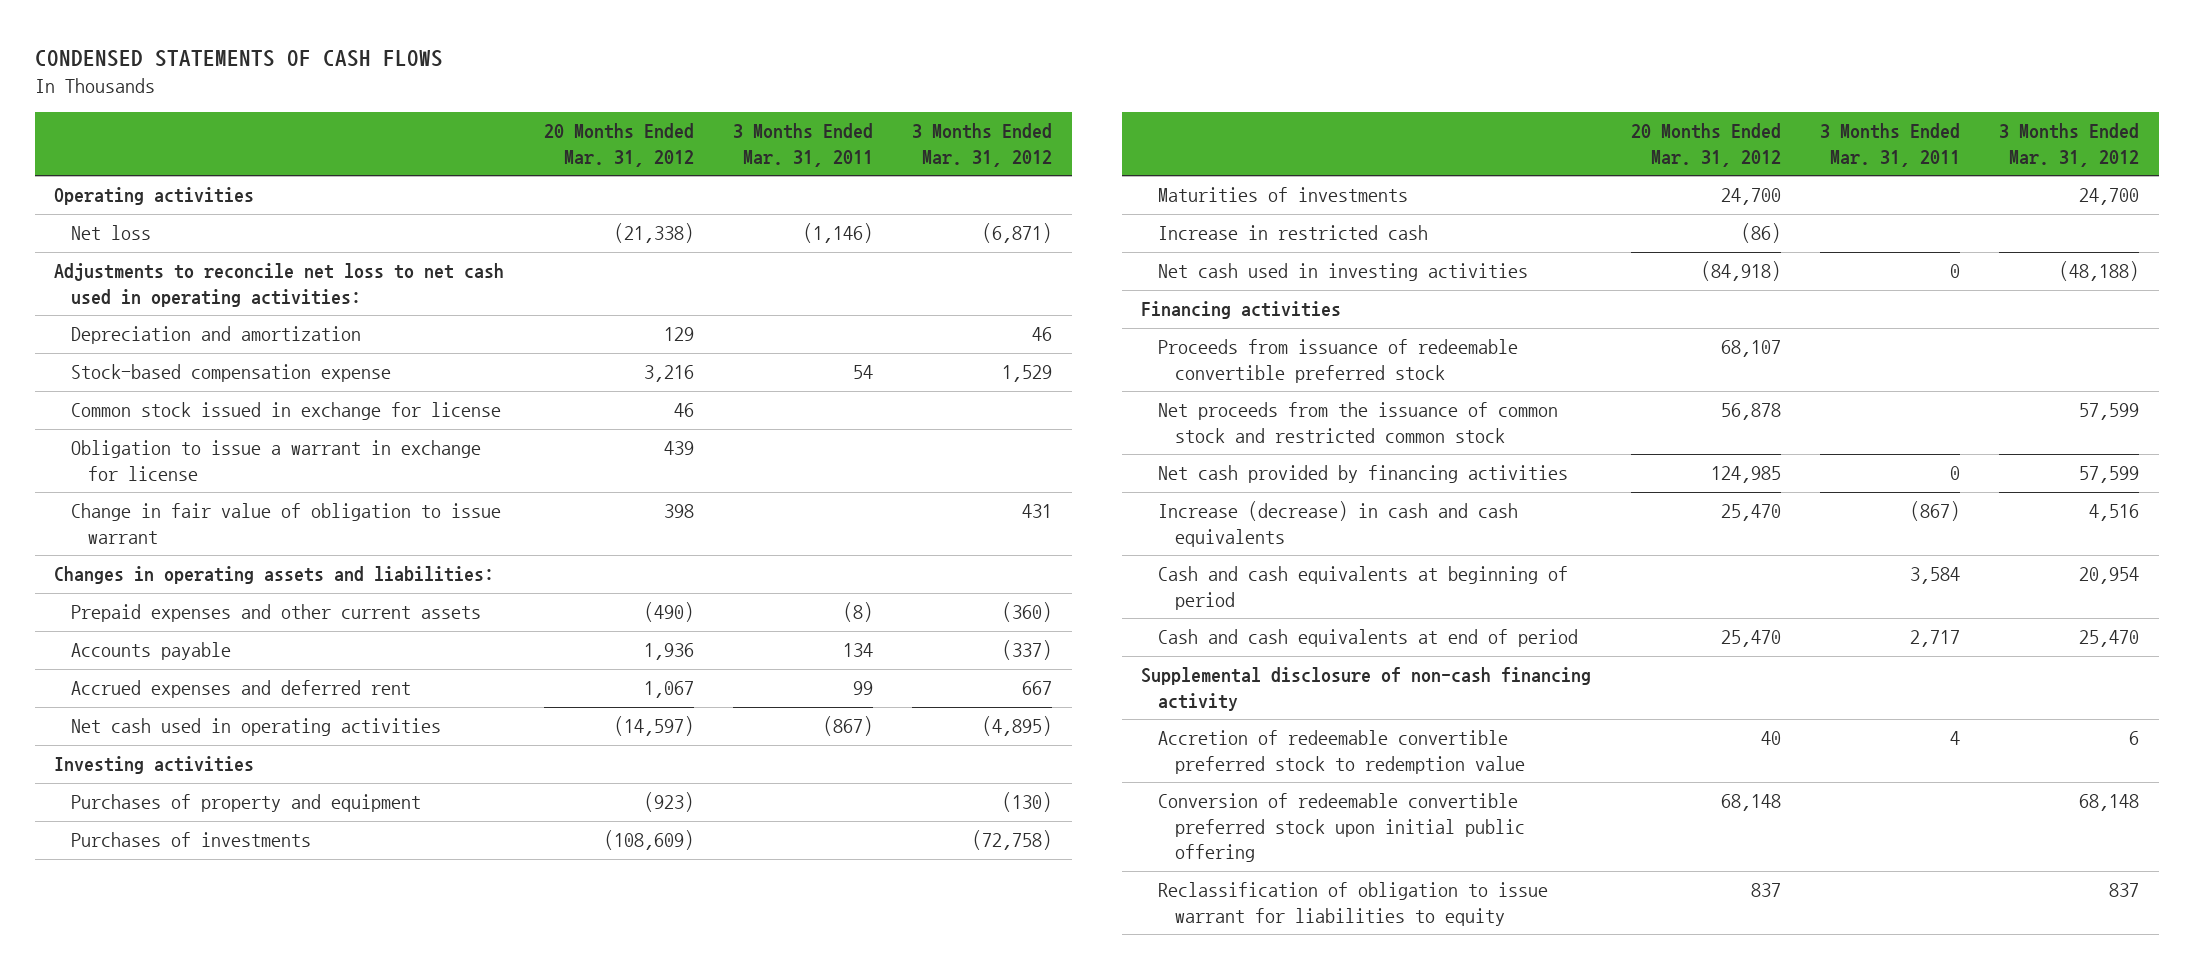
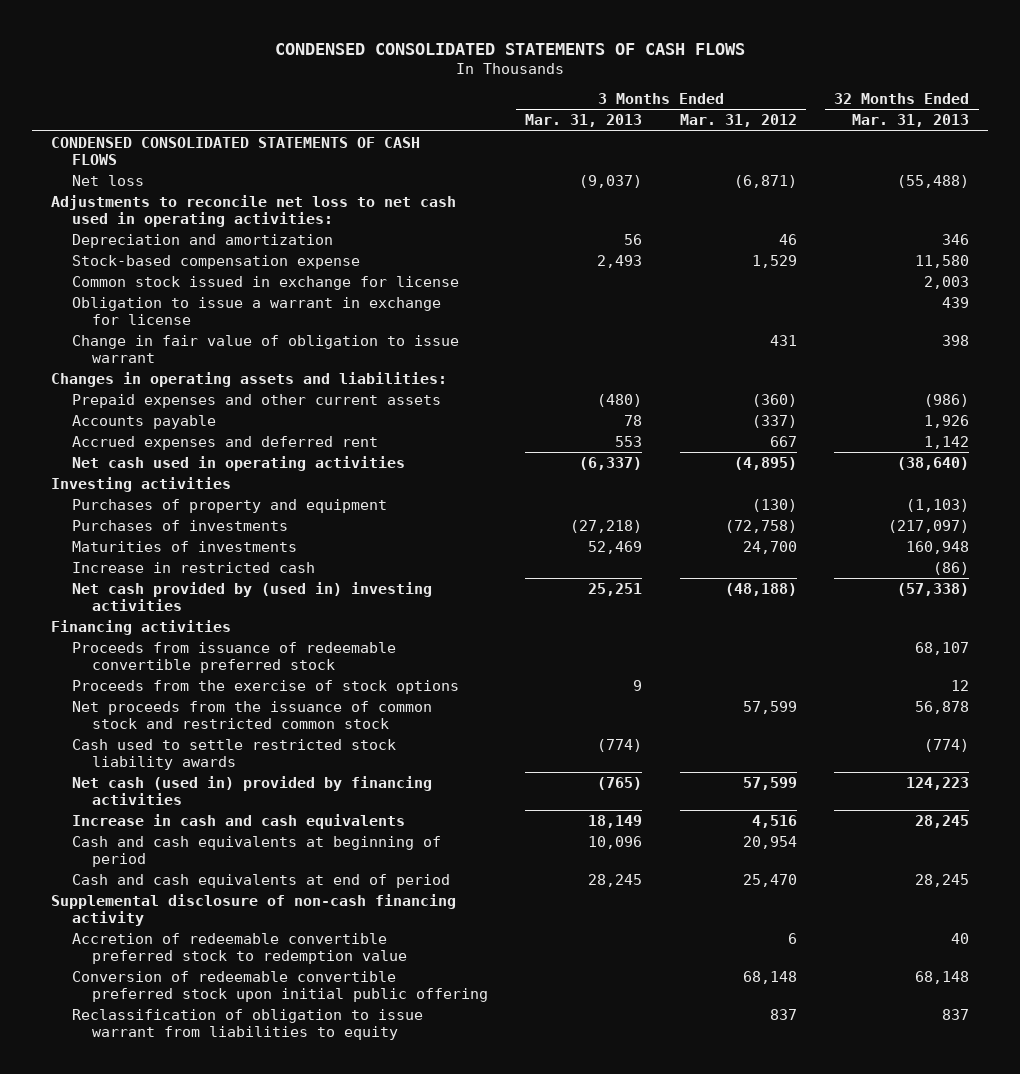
- CONDENSED STATEMENTS OF CASH FLOWS
+ CONDENSED CONSOLIDATED STATEMENTS OF CASH FLOWS
- | 20 Months Ended Mar. 31, 2012 | 3 Months Ended Mar. 31, 2011 | 3 Months Ended Mar. 31, 2012
+ | 3 Months Ended Mar. 31, 2013 | 3 Months Ended Mar. 31, 2012 | 32 Months Ended Mar. 31, 2013
- Operating activities
+ CONDENSED CONSOLIDATED STATEMENTS OF CASH FLOWS
- Net cash used in investing activities | (84,918) | 0 | (48,188)
+ Net cash provided by (used in) investing activities | 25,251 | (48,188) | (57,338)
+ Proceeds from the exercise of stock options | 9 | | 12
- Net cash provided by financing activities | 124,985 | 0 | 57,599
- Increase (decrease) in cash and cash equivalents | 25,470 | (867) | 4,516
+ Cash used to settle restricted stock liability awards | (774) | | (774)
+ Net cash (used in) provided by financing activities | (765) | 57,599 | 124,223
+ Increase in cash and cash equivalents | 18,149 | 4,516 | 28,245
- Reclassification of obligation to issue warrant for liabilities to equity | 837 | | 837
+ Reclassification of obligation to issue warrant from liabilities to equity | | 837 | 837

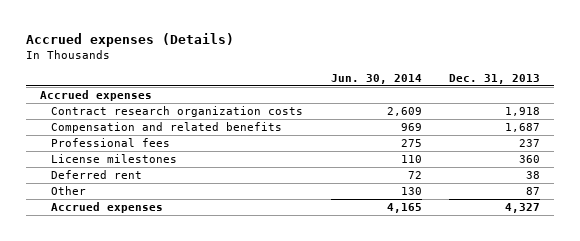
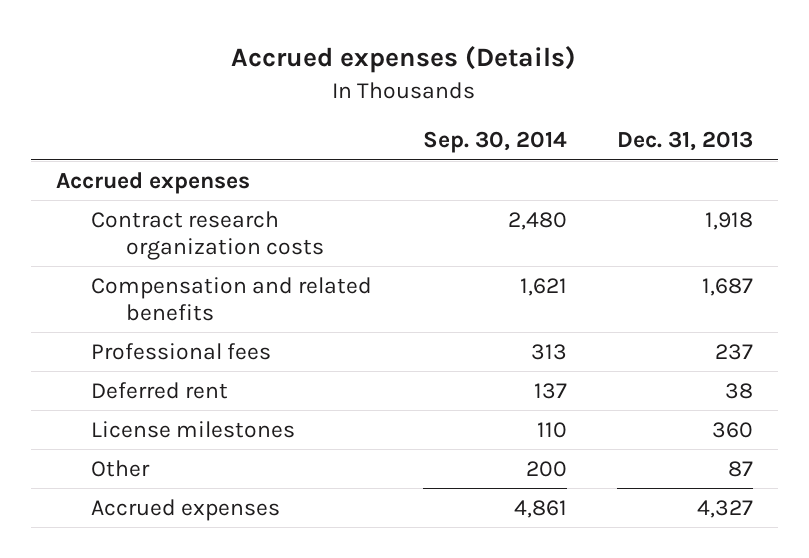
- | Jun. 30, 2014 | Dec. 31, 2013
+ | Sep. 30, 2014 | Dec. 31, 2013
moved down: License milestones | 110 | 360

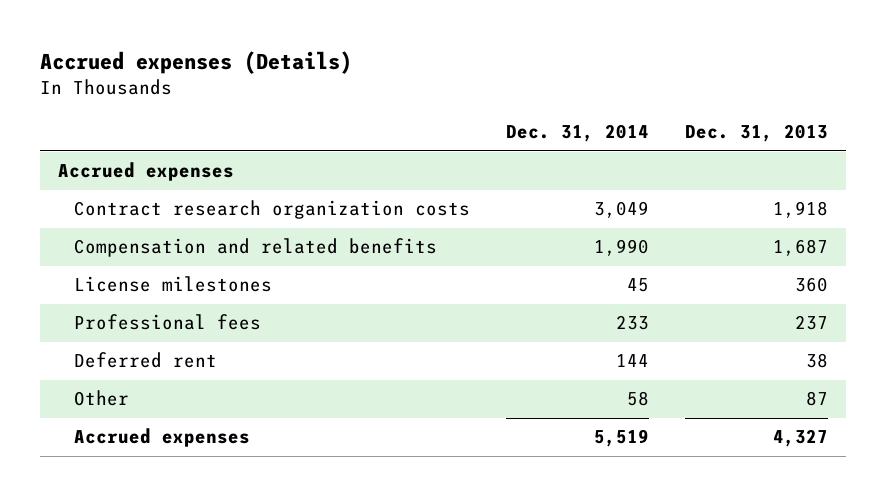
- | Sep. 30, 2014 | Dec. 31, 2013
+ | Dec. 31, 2014 | Dec. 31, 2013
moved up: License milestones | 45 | 360

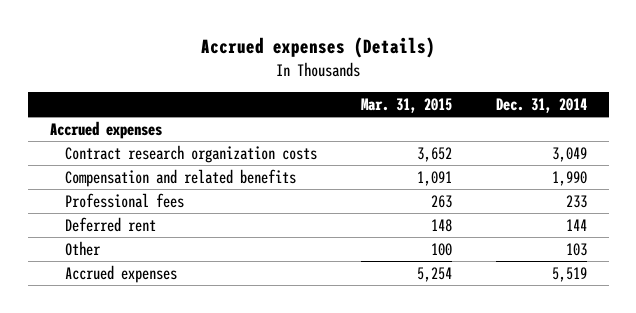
- | Dec. 31, 2014 | Dec. 31, 2013
+ | Mar. 31, 2015 | Dec. 31, 2014
- License milestones | 45 | 360
- Other | 58 | 87
+ Other | 100 | 103

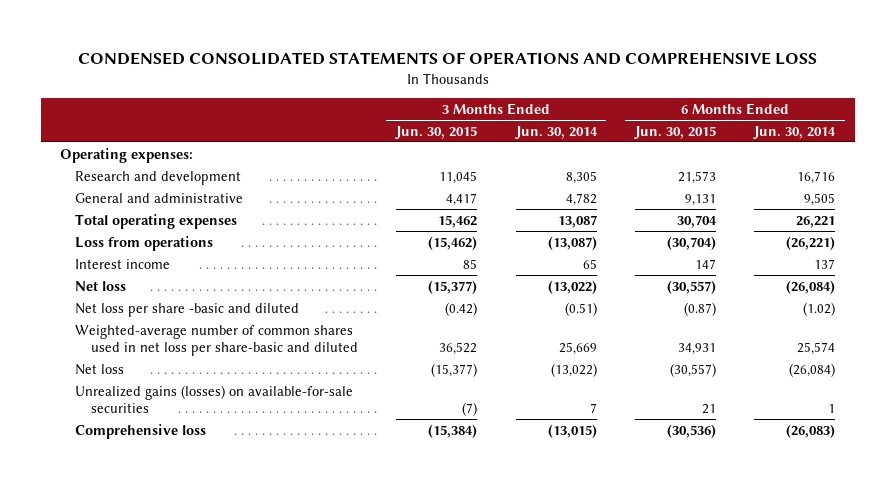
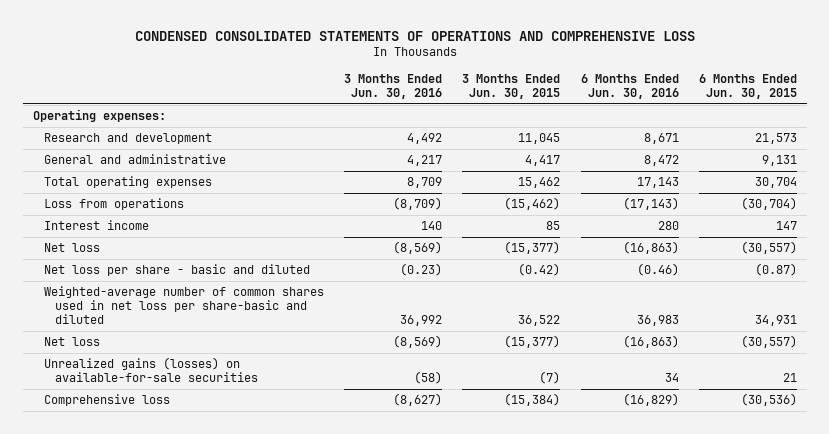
- | 3 Months Ended Jun. 30, 2015 | 3 Months Ended Jun. 30, 2014 | 6 Months Ended Jun. 30, 2015 | 6 Months Ended Jun. 30, 2014
+ | 3 Months Ended Jun. 30, 2016 | 3 Months Ended Jun. 30, 2015 | 6 Months Ended Jun. 30, 2016 | 6 Months Ended Jun. 30, 2015
- Net loss per share -basic and diluted | (0.42) | (0.51) | (0.87) | (1.02)
+ Net loss per share - basic and diluted | (0.23) | (0.42) | (0.46) | (0.87)

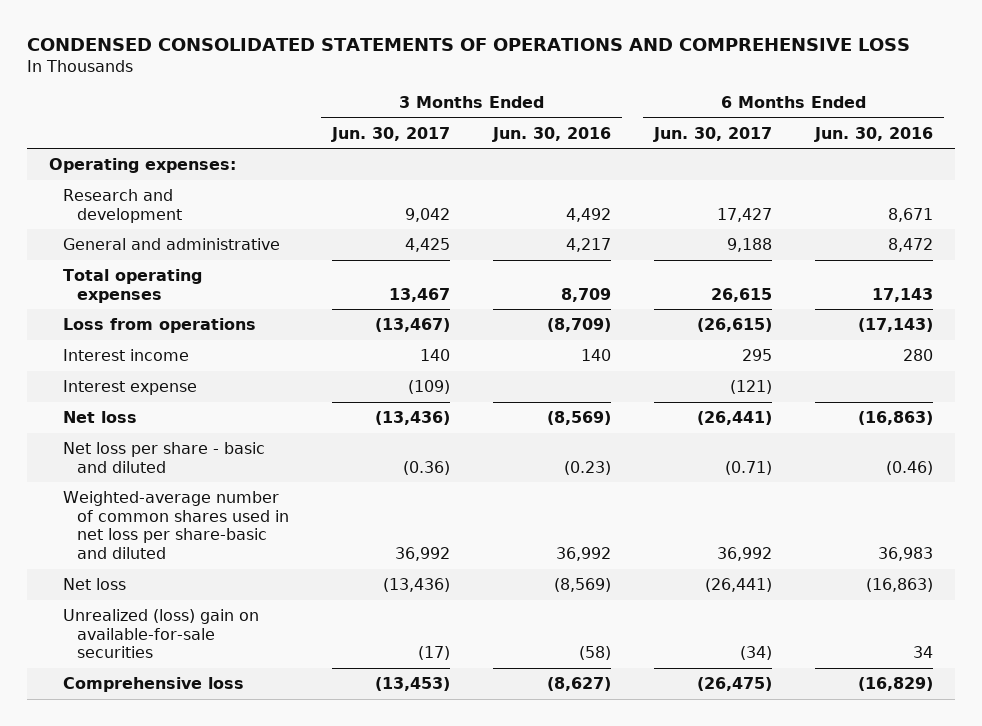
- | 3 Months Ended Jun. 30, 2016 | 3 Months Ended Jun. 30, 2015 | 6 Months Ended Jun. 30, 2016 | 6 Months Ended Jun. 30, 2015
+ | 3 Months Ended Jun. 30, 2017 | 3 Months Ended Jun. 30, 2016 | 6 Months Ended Jun. 30, 2017 | 6 Months Ended Jun. 30, 2016
+ Interest expense | (109) | | (121) |
- Unrealized gains (losses) on available-for-sale securities | (58) | (7) | 34 | 21
+ Unrealized (loss) gain on available-for-sale securities | (17) | (58) | (34) | 34

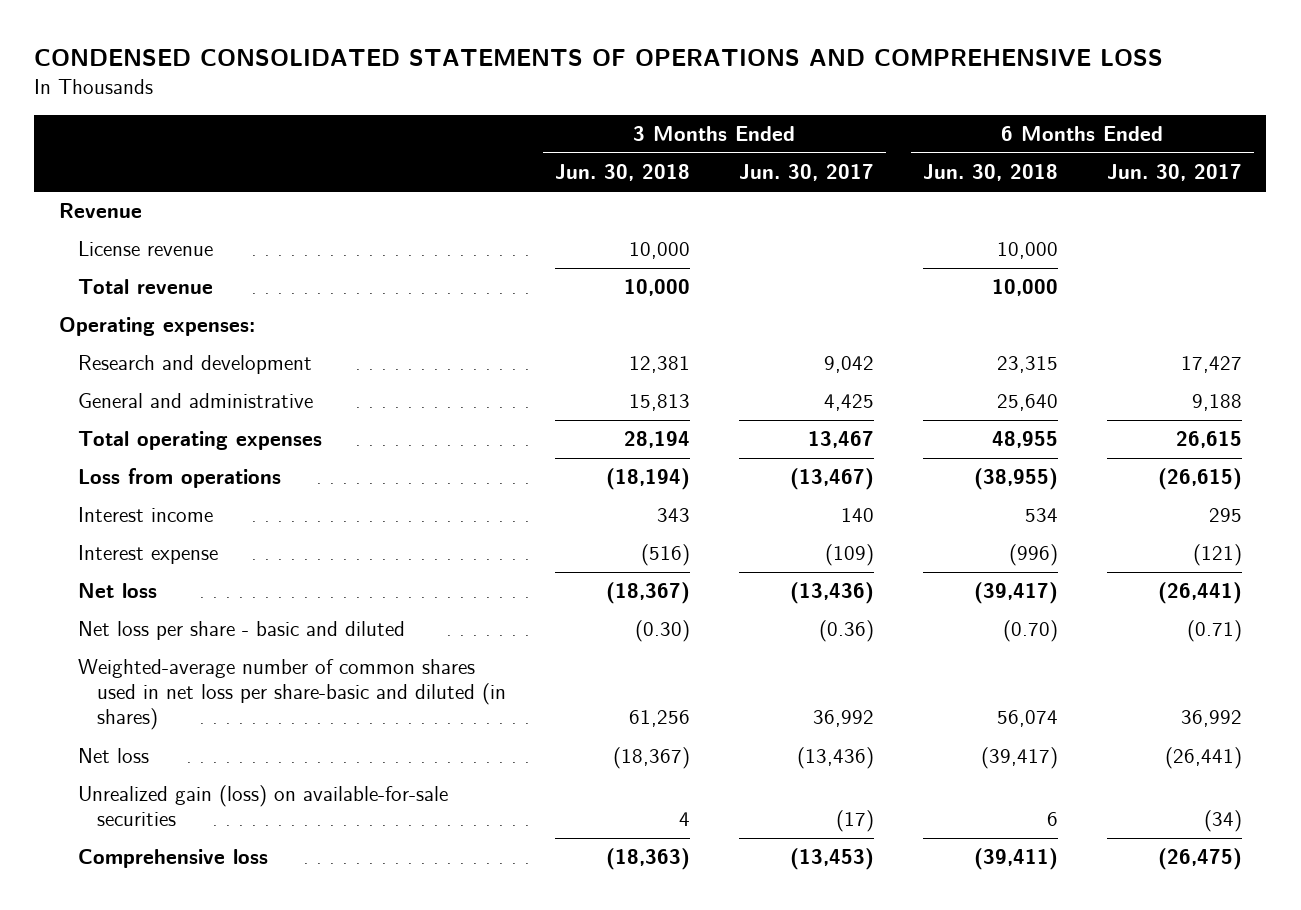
- | 3 Months Ended Jun. 30, 2017 | 3 Months Ended Jun. 30, 2016 | 6 Months Ended Jun. 30, 2017 | 6 Months Ended Jun. 30, 2016
+ | 3 Months Ended Jun. 30, 2018 | 3 Months Ended Jun. 30, 2017 | 6 Months Ended Jun. 30, 2018 | 6 Months Ended Jun. 30, 2017
+ Revenue
+ License revenue | 10,000 | | 10,000 |
+ Total revenue | 10,000 | | 10,000 |
- Weighted-average number of common shares used in net loss per share-basic and diluted | 36,992 | 36,992 | 36,992 | 36,983
+ Weighted-average number of common shares used in net loss per share-basic and diluted (in shares) | 61,256 | 36,992 | 56,074 | 36,992
- Unrealized (loss) gain on available-for-sale securities | (17) | (58) | (34) | 34
+ Unrealized gain (loss) on available-for-sale securities | 4 | (17) | 6 | (34)

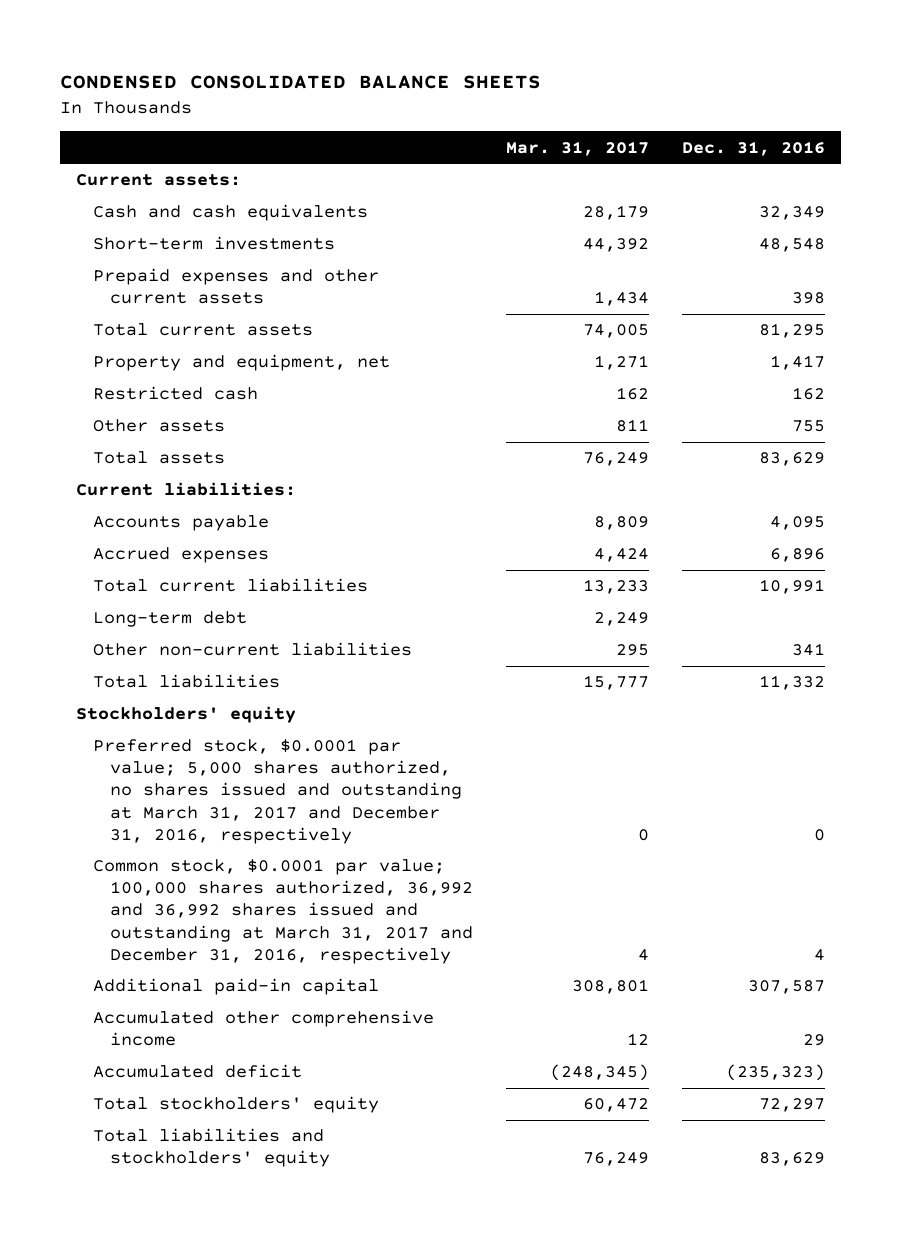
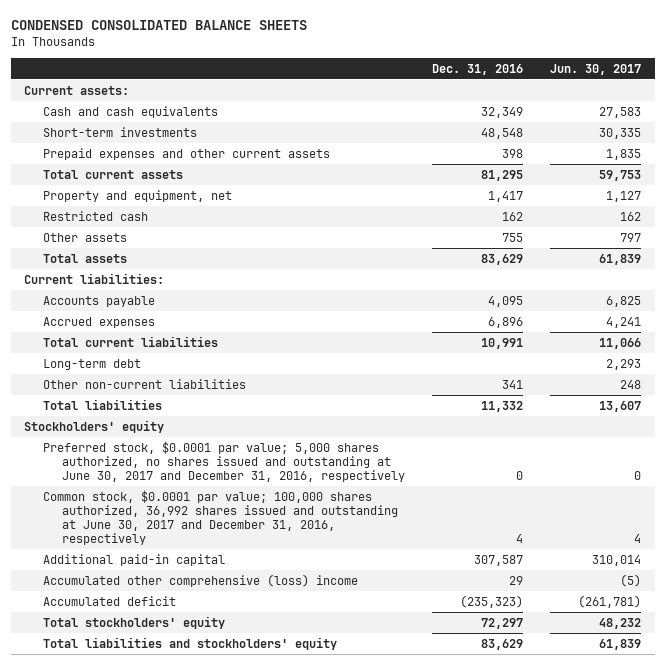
- | Mar. 31, 2017 | Dec. 31, 2016
+ | Dec. 31, 2016 | Jun. 30, 2017
- Preferred stock, $0.0001 par value; 5,000 shares authorized, no shares issued and outstanding at March 31, 2017 and December 31, 2016, respectively | 0 | 0
- Common stock, $0.0001 par value; 100,000 shares authorized, 36,992 and 36,992 shares issued and outstanding at March 31, 2017 and December 31, 2016, respectively | 4 | 4
+ Preferred stock, $0.0001 par value; 5,000 shares authorized, no shares issued and outstanding at June 30, 2017 and December 31, 2016, respectively | 0 | 0
+ Common stock, $0.0001 par value; 100,000 shares authorized, 36,992 shares issued and outstanding at June 30, 2017 and December 31, 2016, respectively | 4 | 4
- Accumulated other comprehensive income | 12 | 29
+ Accumulated other comprehensive (loss) income | 29 | (5)

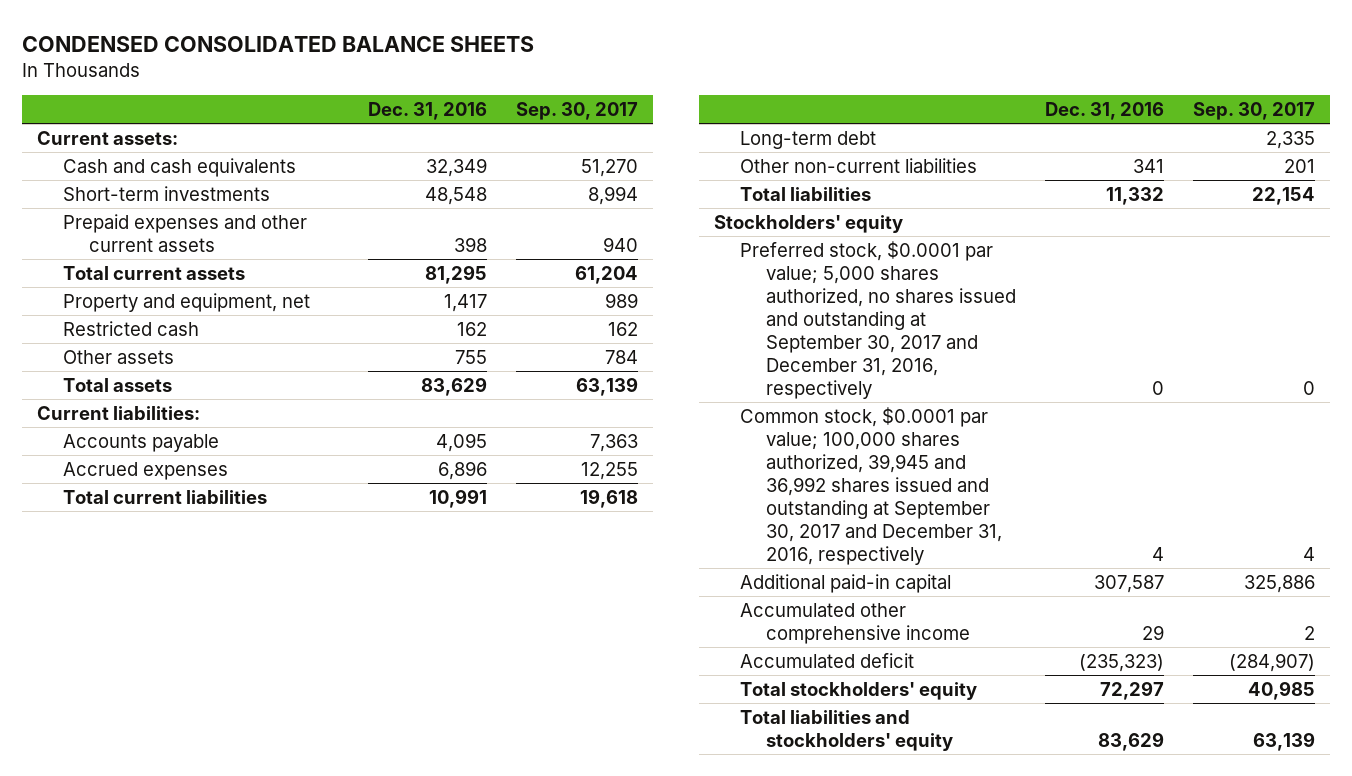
- | Dec. 31, 2016 | Jun. 30, 2017
+ | Dec. 31, 2016 | Sep. 30, 2017
- Preferred stock, $0.0001 par value; 5,000 shares authorized, no shares issued and outstanding at June 30, 2017 and December 31, 2016, respectively | 0 | 0
- Common stock, $0.0001 par value; 100,000 shares authorized, 36,992 shares issued and outstanding at June 30, 2017 and December 31, 2016, respectively | 4 | 4
+ Preferred stock, $0.0001 par value; 5,000 shares authorized, no shares issued and outstanding at September 30, 2017 and December 31, 2016, respectively | 0 | 0
+ Common stock, $0.0001 par value; 100,000 shares authorized, 39,945 and 36,992 shares issued and outstanding at September 30, 2017 and December 31, 2016, respectively | 4 | 4
- Accumulated other comprehensive (loss) income | 29 | (5)
+ Accumulated other comprehensive income | 29 | 2

